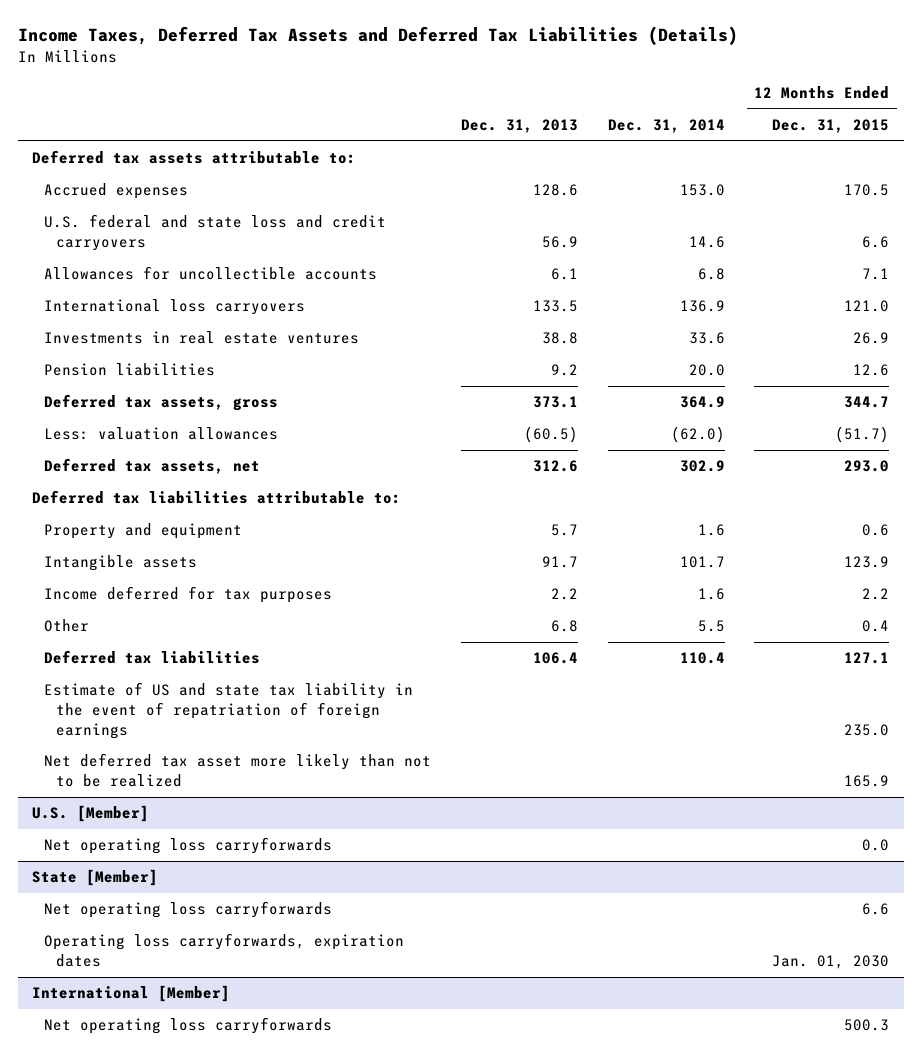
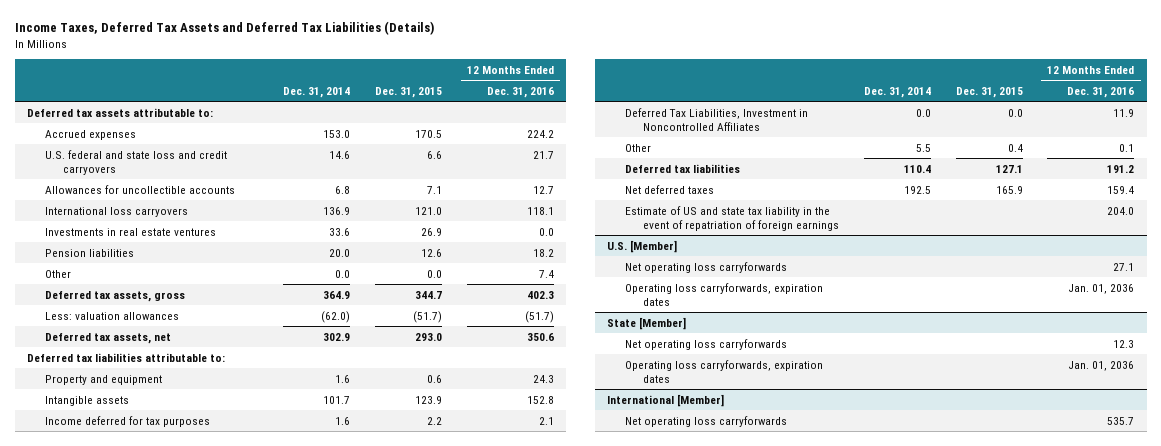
- | Dec. 31, 2013 | Dec. 31, 2014 | 12 Months Ended Dec. 31, 2015
+ | Dec. 31, 2014 | Dec. 31, 2015 | 12 Months Ended Dec. 31, 2016
+ Other | 0.0 | 0.0 | 7.4
+ Deferred Tax Liabilities, Investment in Noncontrolled Affiliates | 0.0 | 0.0 | 11.9
+ Net deferred taxes | 192.5 | 165.9 | 159.4
- Net deferred tax asset more likely than not to be realized | | | 165.9
@ U.S. [Member]
+ Operating loss carryforwards, expiration dates | | | Jan. 01, 2036

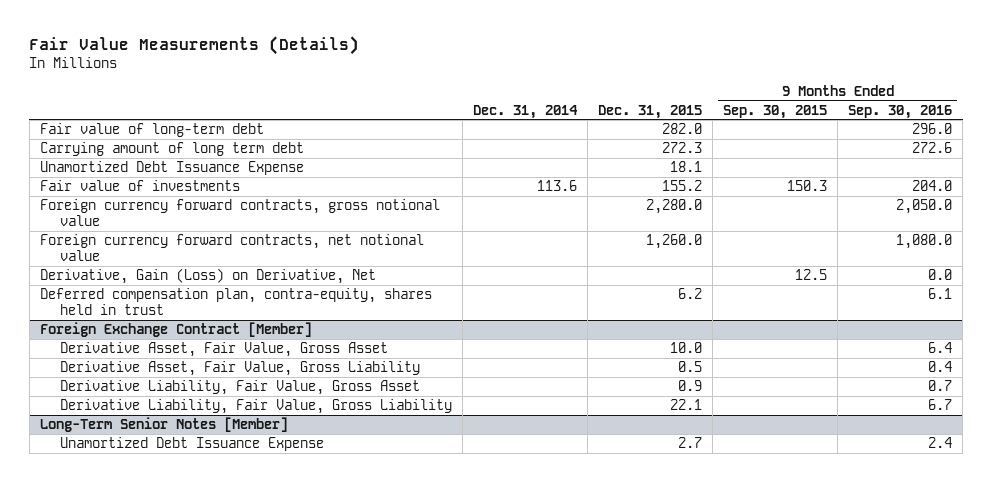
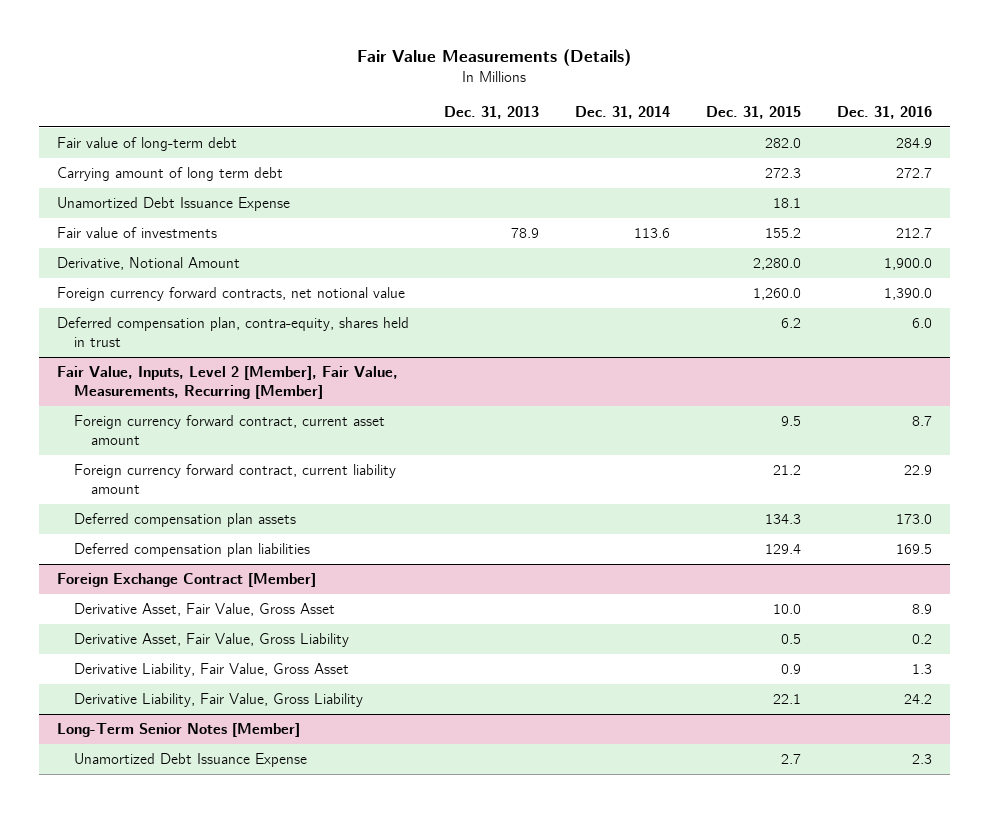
- | Dec. 31, 2014 | Dec. 31, 2015 | 9 Months Ended Sep. 30, 2015 | 9 Months Ended Sep. 30, 2016
+ | Dec. 31, 2013 | Dec. 31, 2014 | Dec. 31, 2015 | Dec. 31, 2016
- Foreign currency forward contracts, gross notional value | | 2,280.0 | | 2,050.0
+ Derivative, Notional Amount | | | 2,280.0 | 1,900.0
- Derivative, Gain (Loss) on Derivative, Net | | | 12.5 | 0.0
+ Fair Value, Inputs, Level 2 [Member], Fair Value, Measurements, Recurring [Member]
+ Foreign currency forward contract, current asset amount | | | 9.5 | 8.7
+ Foreign currency forward contract, current liability amount | | | 21.2 | 22.9
+ Deferred compensation plan assets | | | 134.3 | 173.0
+ Deferred compensation plan liabilities | | | 129.4 | 169.5

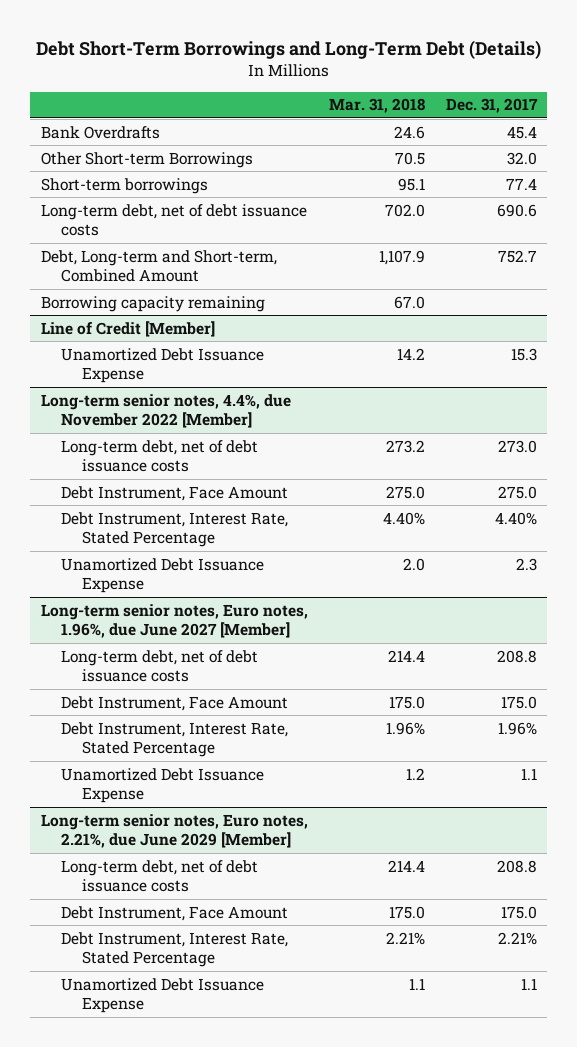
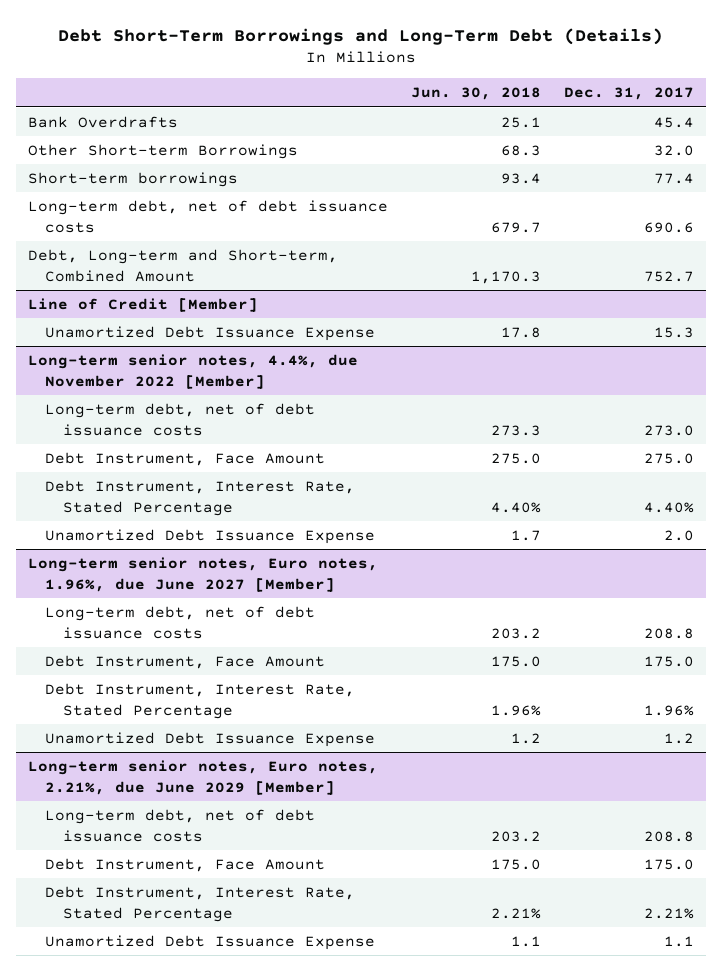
- | Mar. 31, 2018 | Dec. 31, 2017
+ | Jun. 30, 2018 | Dec. 31, 2017
- Borrowing capacity remaining | 67.0 |
@ Long-term senior notes, 4.4%, due November 2022 [Member]
- Unamortized Debt Issuance Expense | 2.0 | 2.3
+ Unamortized Debt Issuance Expense | 1.7 | 2.0
@ Long-term senior notes, Euro notes, 1.96%, due June 2027 [Member]
- Unamortized Debt Issuance Expense | 1.2 | 1.1
+ Unamortized Debt Issuance Expense | 1.2 | 1.2

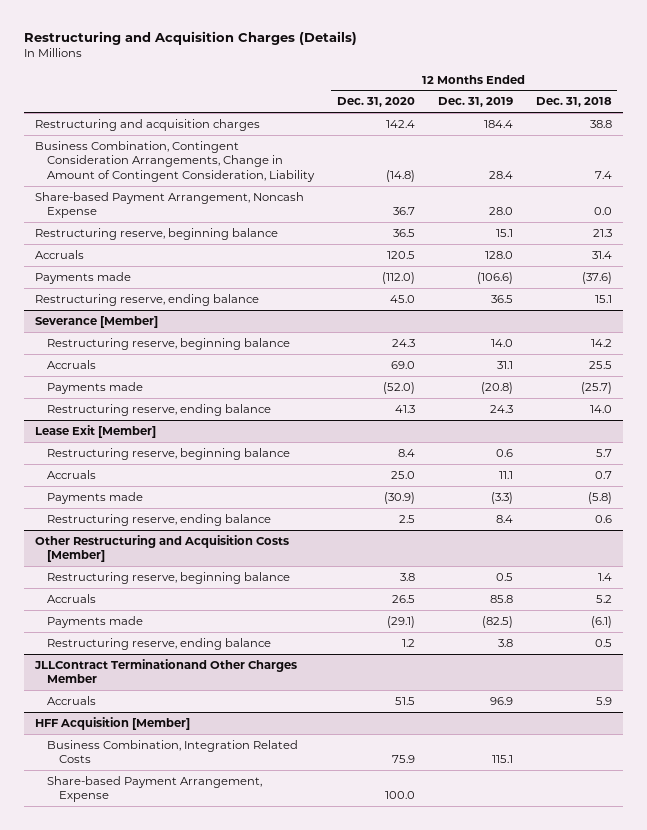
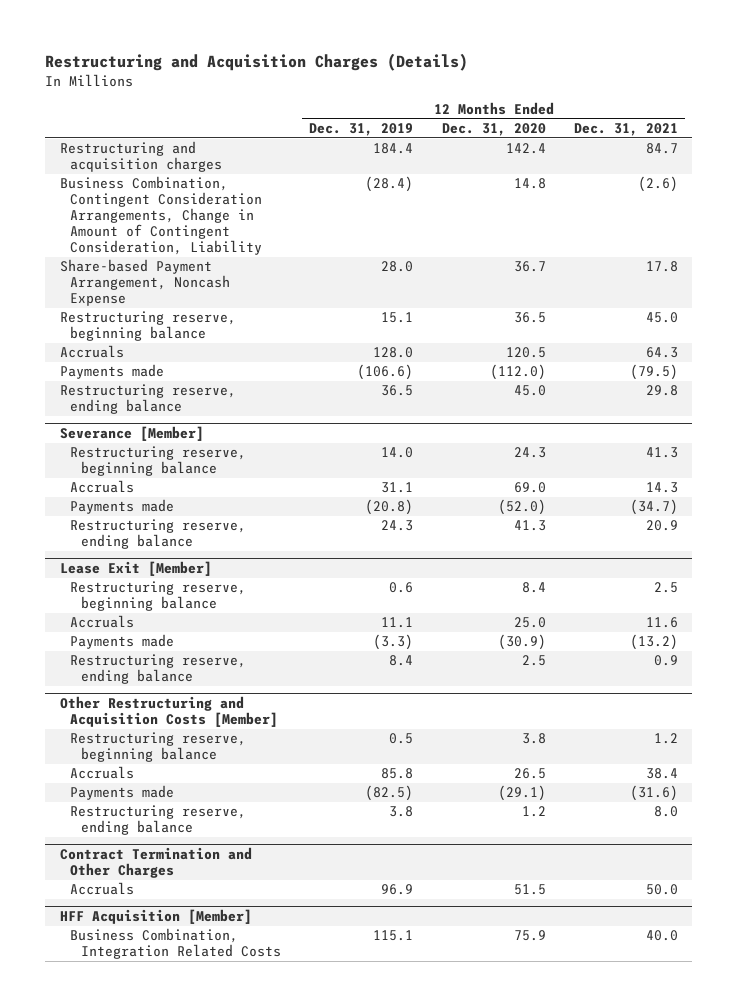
- | 12 Months Ended Dec. 31, 2020 | 12 Months Ended Dec. 31, 2019 | 12 Months Ended Dec. 31, 2018
+ | 12 Months Ended Dec. 31, 2019 | 12 Months Ended Dec. 31, 2020 | 12 Months Ended Dec. 31, 2021
- Business Combination, Contingent Consideration Arrangements, Change in Amount of Contingent Consideration, Liability | (14.8) | 28.4 | 7.4
+ Business Combination, Contingent Consideration Arrangements, Change in Amount of Contingent Consideration, Liability | (28.4) | 14.8 | (2.6)
- JLLContract Terminationand Other Charges Member
+ Contract Termination and Other Charges
@ HFF Acquisition [Member]
- Share-based Payment Arrangement, Expense | 100.0 | |

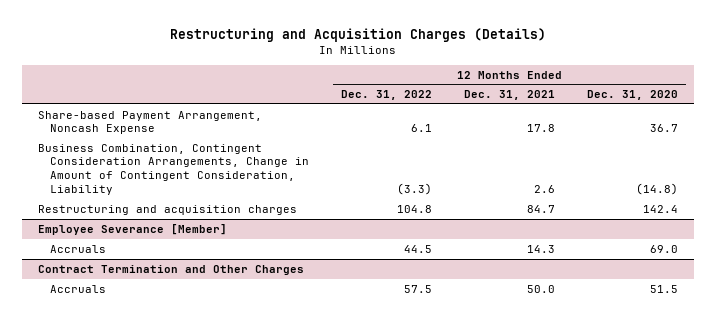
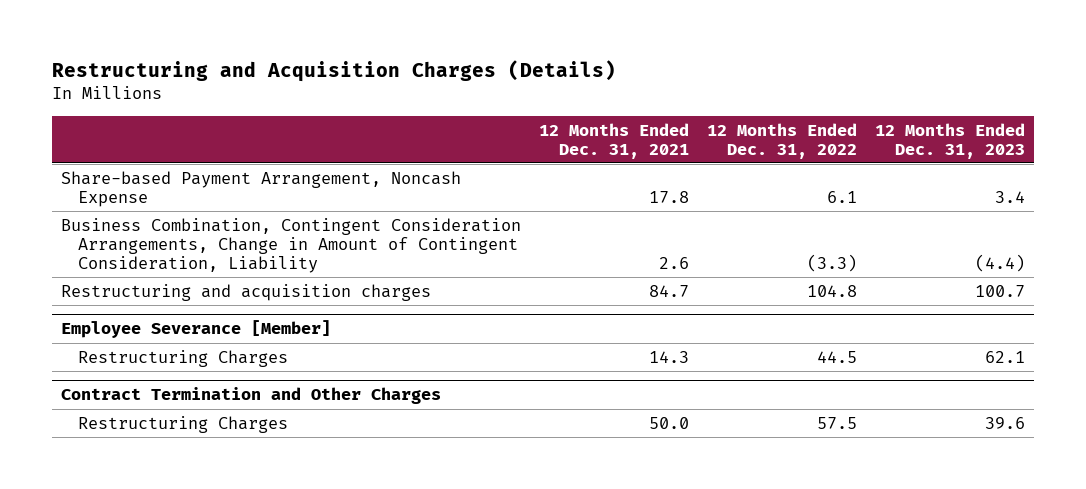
- | 12 Months Ended Dec. 31, 2022 | 12 Months Ended Dec. 31, 2021 | 12 Months Ended Dec. 31, 2020
+ | 12 Months Ended Dec. 31, 2021 | 12 Months Ended Dec. 31, 2022 | 12 Months Ended Dec. 31, 2023
@ Employee Severance [Member]
- Accruals | 44.5 | 14.3 | 69.0
+ Restructuring Charges | 14.3 | 44.5 | 62.1
@ Contract Termination and Other Charges
- Accruals | 57.5 | 50.0 | 51.5
+ Restructuring Charges | 50.0 | 57.5 | 39.6

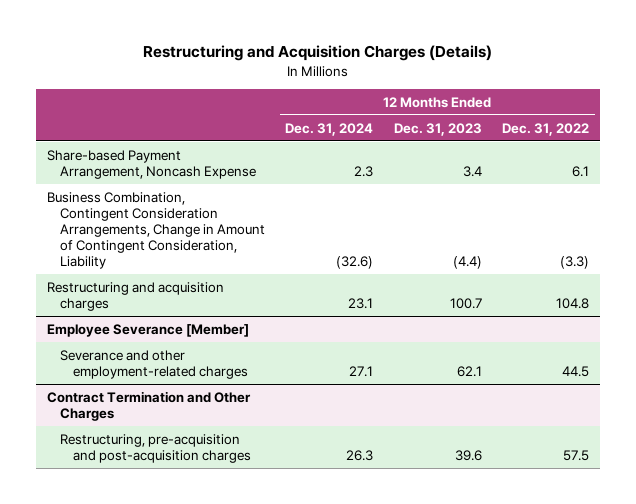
- | 12 Months Ended Dec. 31, 2021 | 12 Months Ended Dec. 31, 2022 | 12 Months Ended Dec. 31, 2023
+ | 12 Months Ended Dec. 31, 2024 | 12 Months Ended Dec. 31, 2023 | 12 Months Ended Dec. 31, 2022
@ Employee Severance [Member]
- Restructuring Charges | 14.3 | 44.5 | 62.1
+ Severance and other employment-related charges | 27.1 | 62.1 | 44.5
@ Contract Termination and Other Charges
- Restructuring Charges | 50.0 | 57.5 | 39.6
+ Restructuring, pre-acquisition and post-acquisition charges | 26.3 | 39.6 | 57.5

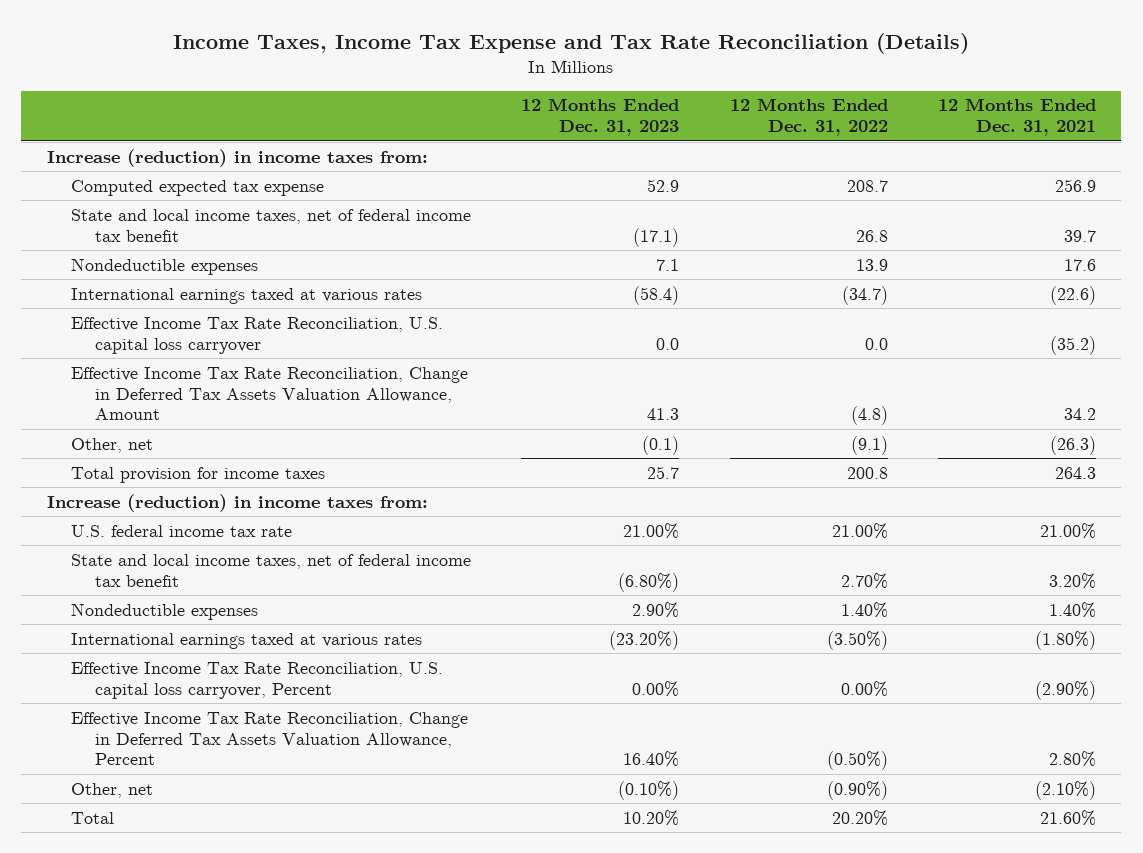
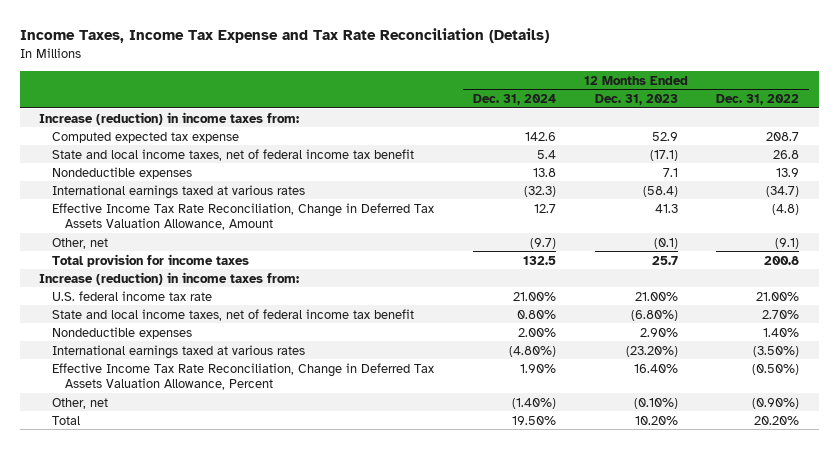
- | 12 Months Ended Dec. 31, 2023 | 12 Months Ended Dec. 31, 2022 | 12 Months Ended Dec. 31, 2021
+ | 12 Months Ended Dec. 31, 2024 | 12 Months Ended Dec. 31, 2023 | 12 Months Ended Dec. 31, 2022
- Effective Income Tax Rate Reconciliation, U.S. capital loss carryover | 0.0 | 0.0 | (35.2)
- Effective Income Tax Rate Reconciliation, U.S. capital loss carryover, Percent | 0.00% | 0.00% | (2.90%)

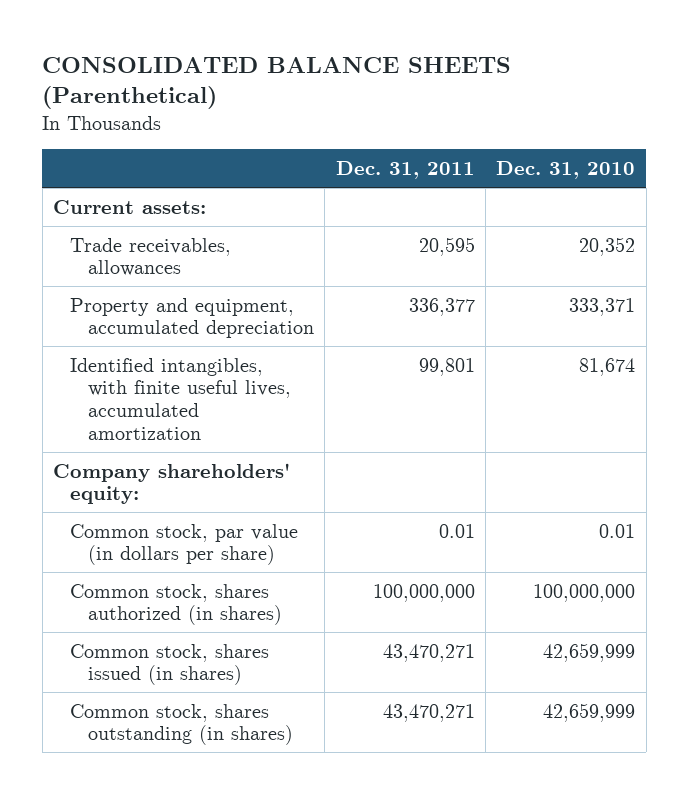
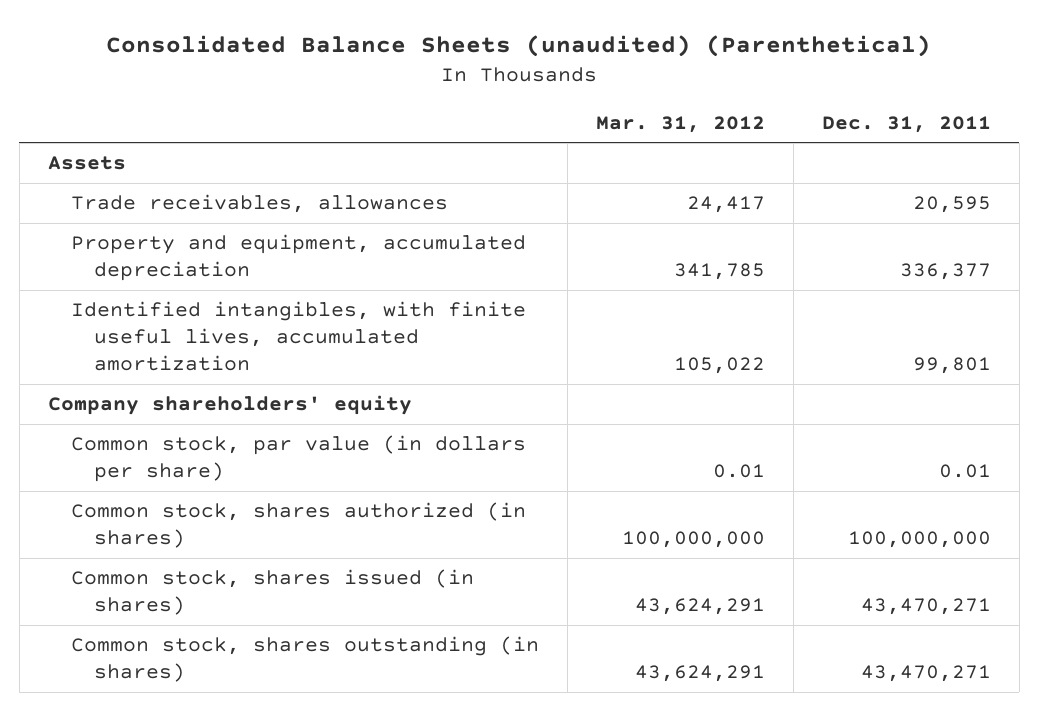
- CONSOLIDATED BALANCE SHEETS (Parenthetical)
+ Consolidated Balance Sheets (unaudited) (Parenthetical)
- | Dec. 31, 2011 | Dec. 31, 2010
+ | Mar. 31, 2012 | Dec. 31, 2011
- Current assets:
+ Assets
- Company shareholders' equity:
+ Company shareholders' equity

